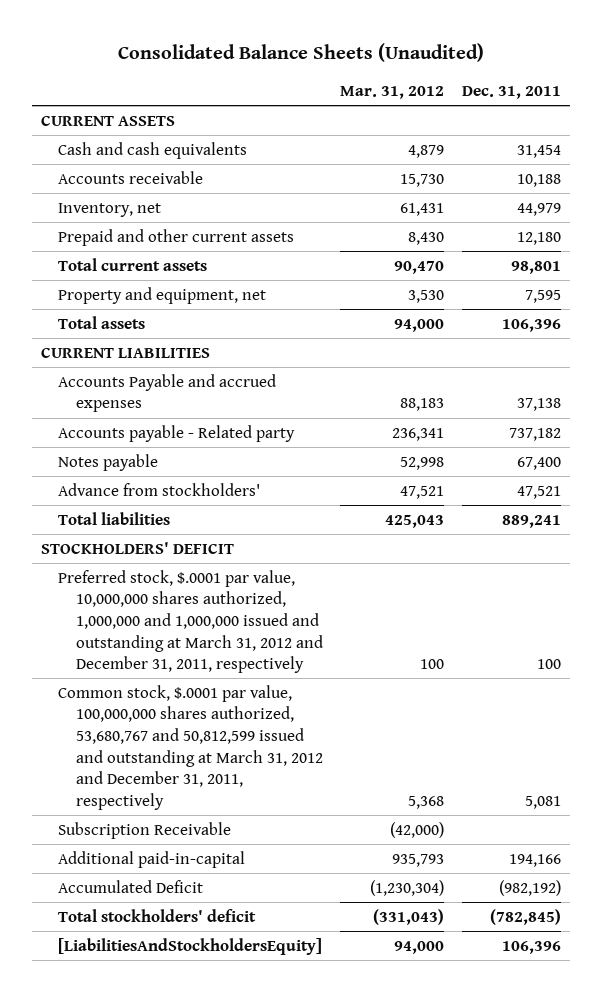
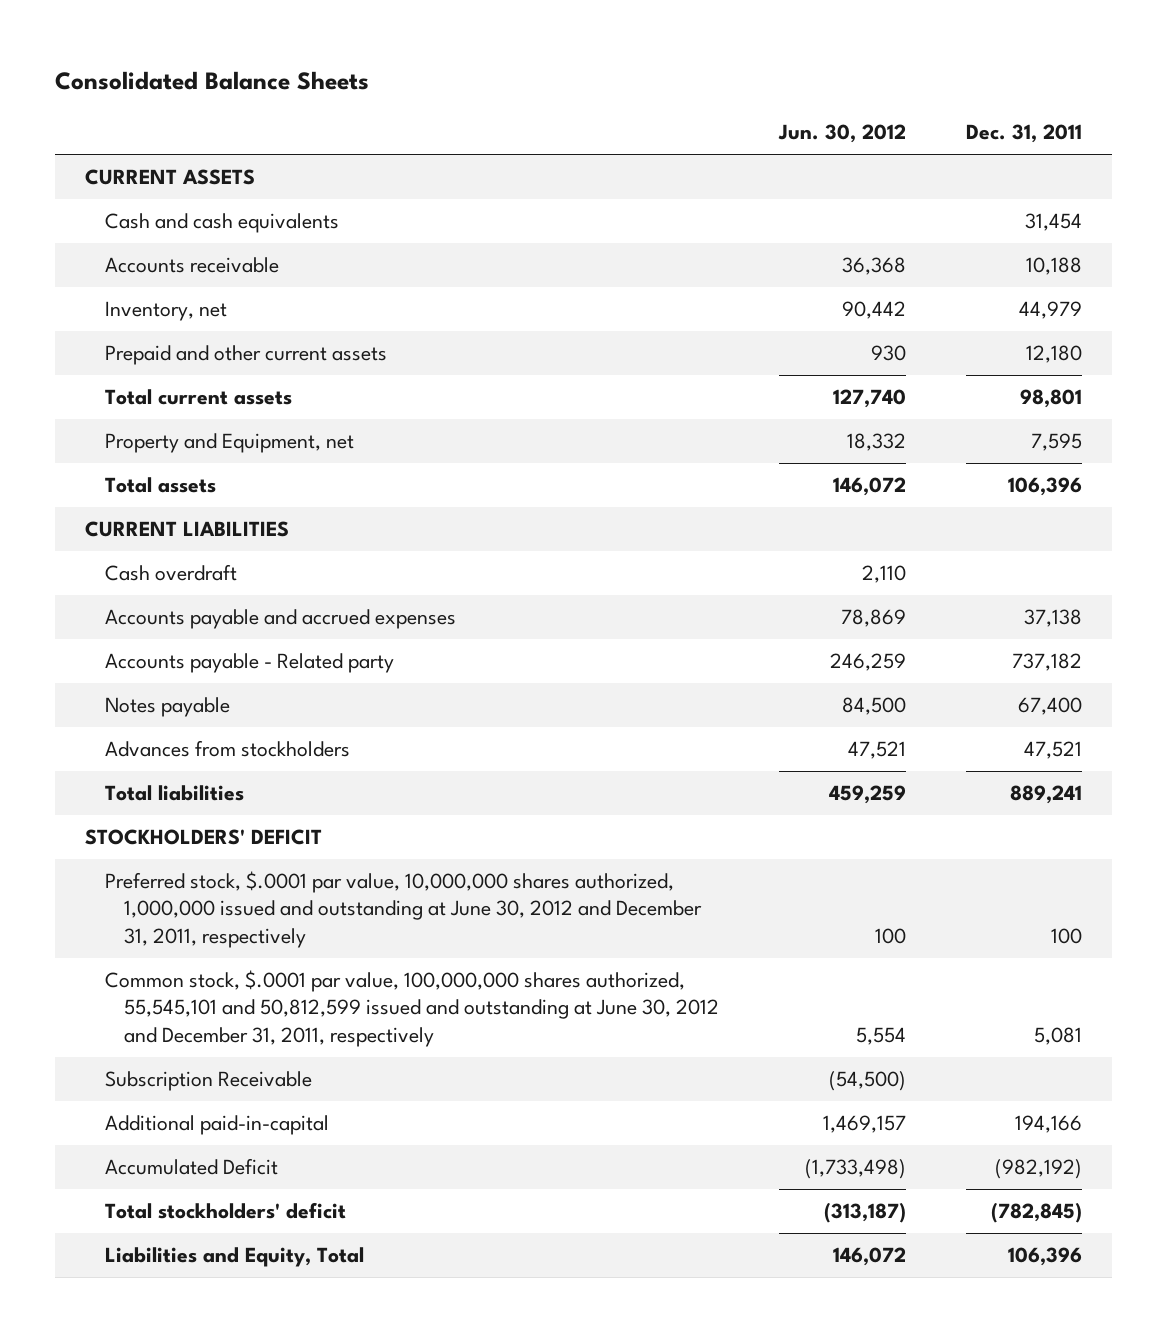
- Consolidated Balance Sheets (Unaudited)
+ Consolidated Balance Sheets
- | Mar. 31, 2012 | Dec. 31, 2011
+ | Jun. 30, 2012 | Dec. 31, 2011
- Property and equipment, net | 3,530 | 7,595
+ Property and Equipment, net | 18,332 | 7,595
- Accounts Payable and accrued expenses | 88,183 | 37,138
+ Cash overdraft | 2,110 |
+ Accounts payable and accrued expenses | 78,869 | 37,138
- Advance from stockholders' | 47,521 | 47,521
+ Advances from stockholders | 47,521 | 47,521
- Preferred stock, $.0001 par value, 10,000,000 shares authorized, 1,000,000 and 1,000,000 issued and outstanding at March 31, 2012 and December 31, 2011, respectively | 100 | 100
- Common stock, $.0001 par value, 100,000,000 shares authorized, 53,680,767 and 50,812,599 issued and outstanding at March 31, 2012 and December 31, 2011, respectively | 5,368 | 5,081
+ Preferred stock, $.0001 par value, 10,000,000 shares authorized, 1,000,000 issued and outstanding at June 30, 2012 and December 31, 2011, respectively | 100 | 100
+ Common stock, $.0001 par value, 100,000,000 shares authorized, 55,545,101 and 50,812,599 issued and outstanding at June 30, 2012 and December 31, 2011, respectively | 5,554 | 5,081
- [LiabilitiesAndStockholdersEquity] | 94,000 | 106,396
+ Liabilities and Equity, Total | 146,072 | 106,396

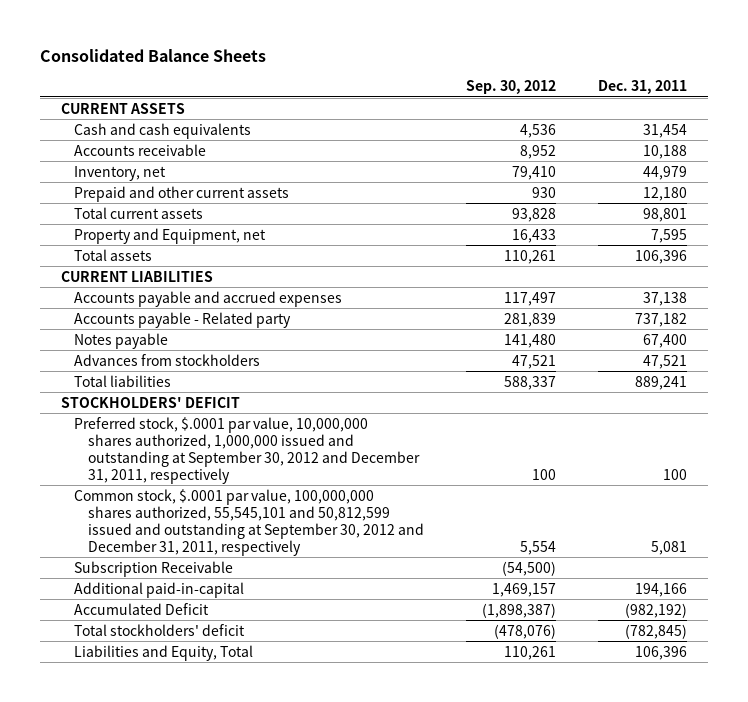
- | Jun. 30, 2012 | Dec. 31, 2011
+ | Sep. 30, 2012 | Dec. 31, 2011
- Cash overdraft | 2,110 |
- Preferred stock, $.0001 par value, 10,000,000 shares authorized, 1,000,000 issued and outstanding at June 30, 2012 and December 31, 2011, respectively | 100 | 100
- Common stock, $.0001 par value, 100,000,000 shares authorized, 55,545,101 and 50,812,599 issued and outstanding at June 30, 2012 and December 31, 2011, respectively | 5,554 | 5,081
+ Preferred stock, $.0001 par value, 10,000,000 shares authorized, 1,000,000 issued and outstanding at September 30, 2012 and December 31, 2011, respectively | 100 | 100
+ Common stock, $.0001 par value, 100,000,000 shares authorized, 55,545,101 and 50,812,599 issued and outstanding at September 30, 2012 and December 31, 2011, respectively | 5,554 | 5,081

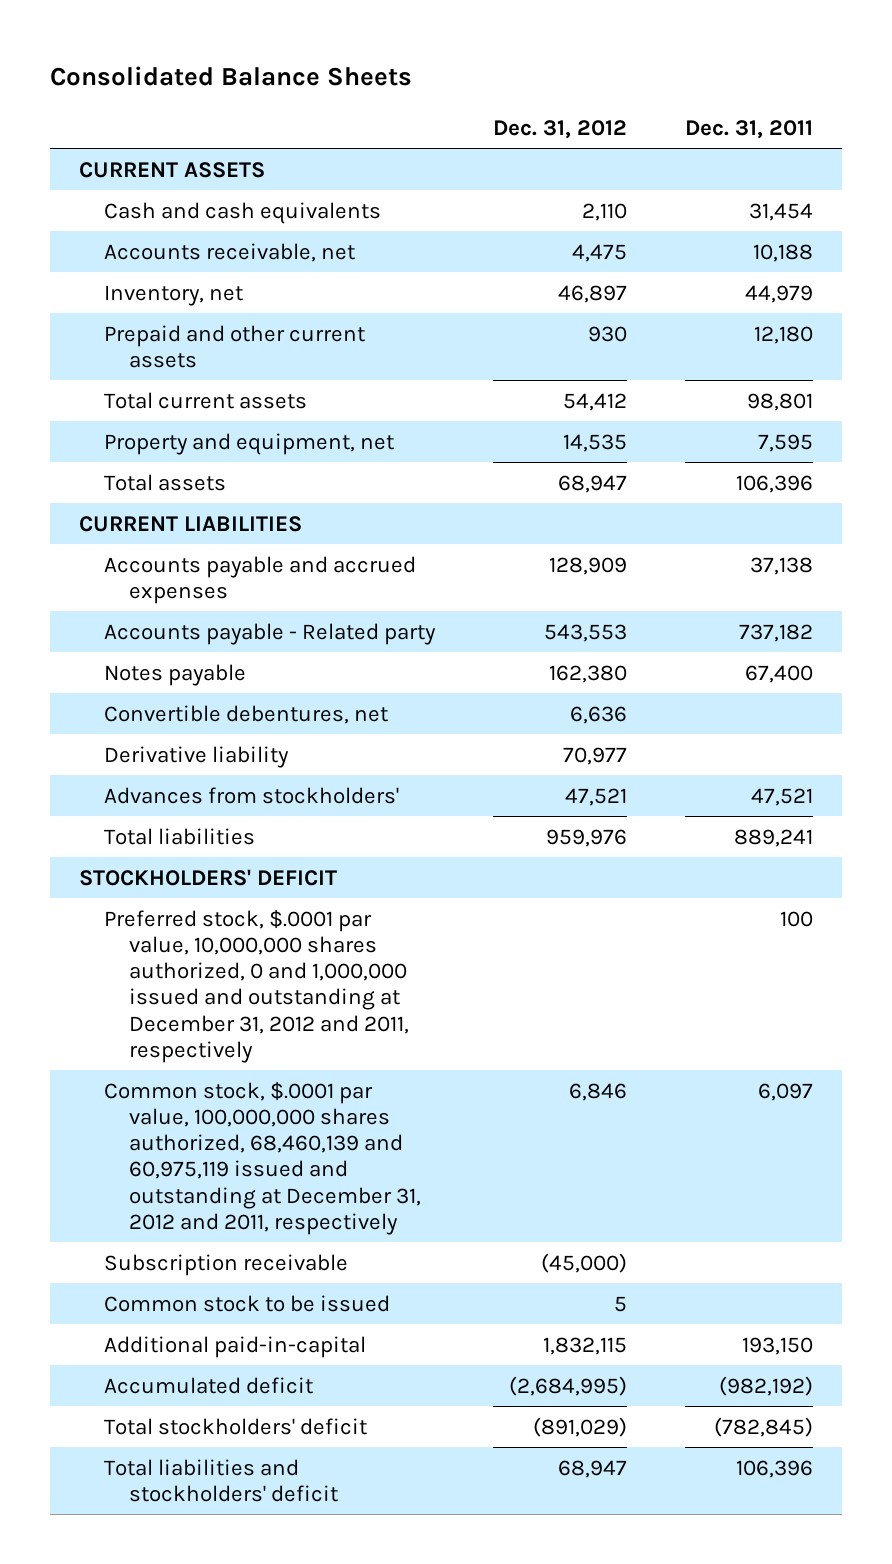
- | Sep. 30, 2012 | Dec. 31, 2011
+ | Dec. 31, 2012 | Dec. 31, 2011
- Accounts receivable | 8,952 | 10,188
+ Accounts receivable, net | 4,475 | 10,188
- Property and Equipment, net | 16,433 | 7,595
+ Property and equipment, net | 14,535 | 7,595
- Advances from stockholders | 47,521 | 47,521
+ Convertible debentures, net | 6,636 |
+ Derivative liability | 70,977 |
+ Advances from stockholders' | 47,521 | 47,521
- Preferred stock, $.0001 par value, 10,000,000 shares authorized, 1,000,000 issued and outstanding at September 30, 2012 and December 31, 2011, respectively | 100 | 100
- Common stock, $.0001 par value, 100,000,000 shares authorized, 55,545,101 and 50,812,599 issued and outstanding at September 30, 2012 and December 31, 2011, respectively | 5,554 | 5,081
- Subscription Receivable | (54,500) |
- Additional paid-in-capital | 1,469,157 | 194,166
- Accumulated Deficit | (1,898,387) | (982,192)
+ Preferred stock, $.0001 par value, 10,000,000 shares authorized, 0 and 1,000,000 issued and outstanding at December 31, 2012 and 2011, respectively | | 100
+ Common stock, $.0001 par value, 100,000,000 shares authorized, 68,460,139 and 60,975,119 issued and outstanding at December 31, 2012 and 2011, respectively | 6,846 | 6,097
+ Subscription receivable | (45,000) |
+ Common stock to be issued | 5 |
+ Additional paid-in-capital | 1,832,115 | 193,150
+ Accumulated deficit | (2,684,995) | (982,192)
- Liabilities and Equity, Total | 110,261 | 106,396
+ Total liabilities and stockholders' deficit | 68,947 | 106,396

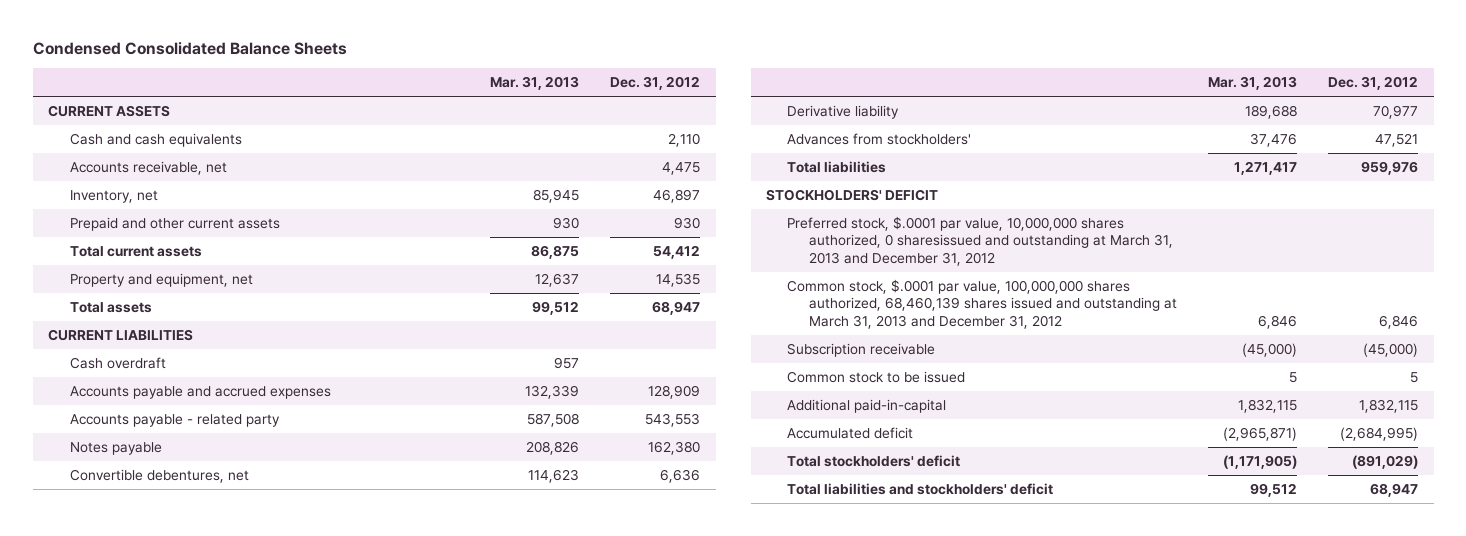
- Consolidated Balance Sheets
+ Condensed Consolidated Balance Sheets
- | Dec. 31, 2012 | Dec. 31, 2011
+ | Mar. 31, 2013 | Dec. 31, 2012
+ Cash overdraft | 957 |
- Accounts payable - Related party | 543,553 | 737,182
+ Accounts payable - related party | 587,508 | 543,553
- Preferred stock, $.0001 par value, 10,000,000 shares authorized, 0 and 1,000,000 issued and outstanding at December 31, 2012 and 2011, respectively | | 100
- Common stock, $.0001 par value, 100,000,000 shares authorized, 68,460,139 and 60,975,119 issued and outstanding at December 31, 2012 and 2011, respectively | 6,846 | 6,097
+ Preferred stock, $.0001 par value, 10,000,000 shares authorized, 0 sharesissued and outstanding at March 31, 2013 and December 31, 2012
+ Common stock, $.0001 par value, 100,000,000 shares authorized, 68,460,139 shares issued and outstanding at March 31, 2013 and December 31, 2012 | 6,846 | 6,846

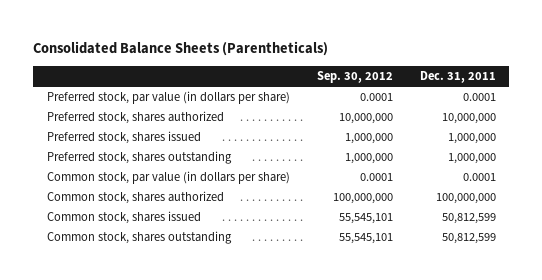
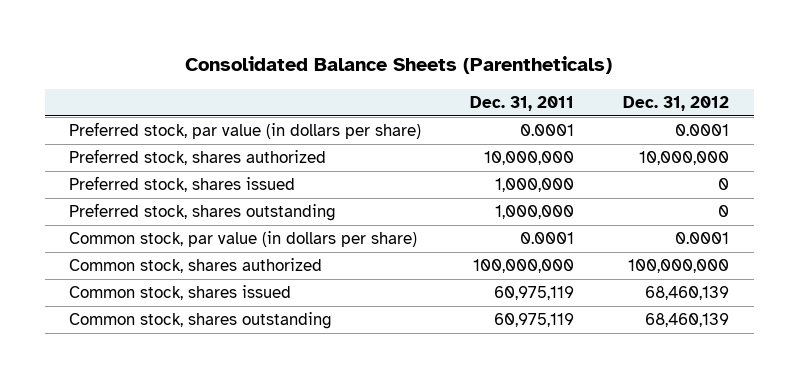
- | Sep. 30, 2012 | Dec. 31, 2011
+ | Dec. 31, 2011 | Dec. 31, 2012
- Common stock, shares issued | 55,545,101 | 50,812,599
- Common stock, shares outstanding | 55,545,101 | 50,812,599
+ Common stock, shares issued | 60,975,119 | 68,460,139
+ Common stock, shares outstanding | 60,975,119 | 68,460,139

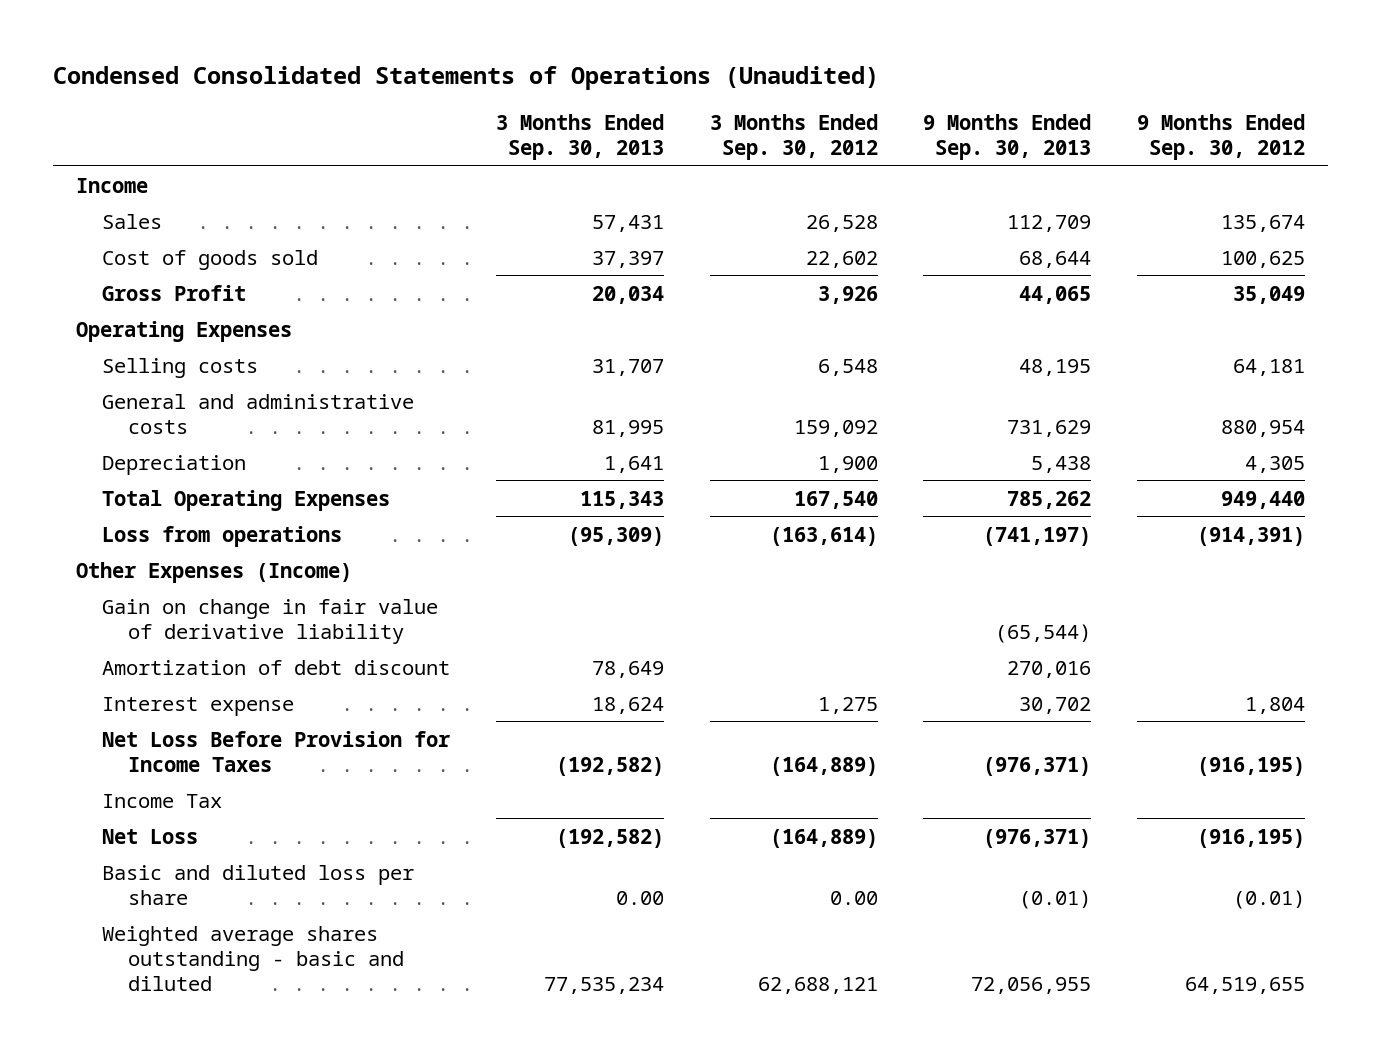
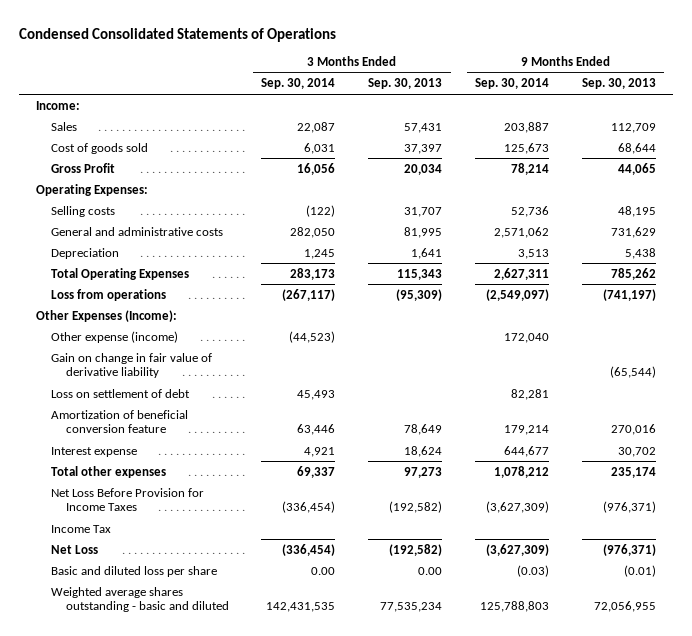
- Condensed Consolidated Statements of Operations (Unaudited)
+ Condensed Consolidated Statements of Operations
- | 3 Months Ended Sep. 30, 2013 | 3 Months Ended Sep. 30, 2012 | 9 Months Ended Sep. 30, 2013 | 9 Months Ended Sep. 30, 2012
+ | 3 Months Ended Sep. 30, 2014 | 3 Months Ended Sep. 30, 2013 | 9 Months Ended Sep. 30, 2014 | 9 Months Ended Sep. 30, 2013
- Income
+ Income:
- Operating Expenses
+ Operating Expenses:
- Other Expenses (Income)
+ Other Expenses (Income):
+ Other expense (income) | (44,523) | | 172,040 |
- Amortization of debt discount | 78,649 | | 270,016 |
+ Loss on settlement of debt | 45,493 | | 82,281 |
+ Amortization of beneficial conversion feature | 63,446 | 78,649 | 179,214 | 270,016
+ Total other expenses | 69,337 | 97,273 | 1,078,212 | 235,174

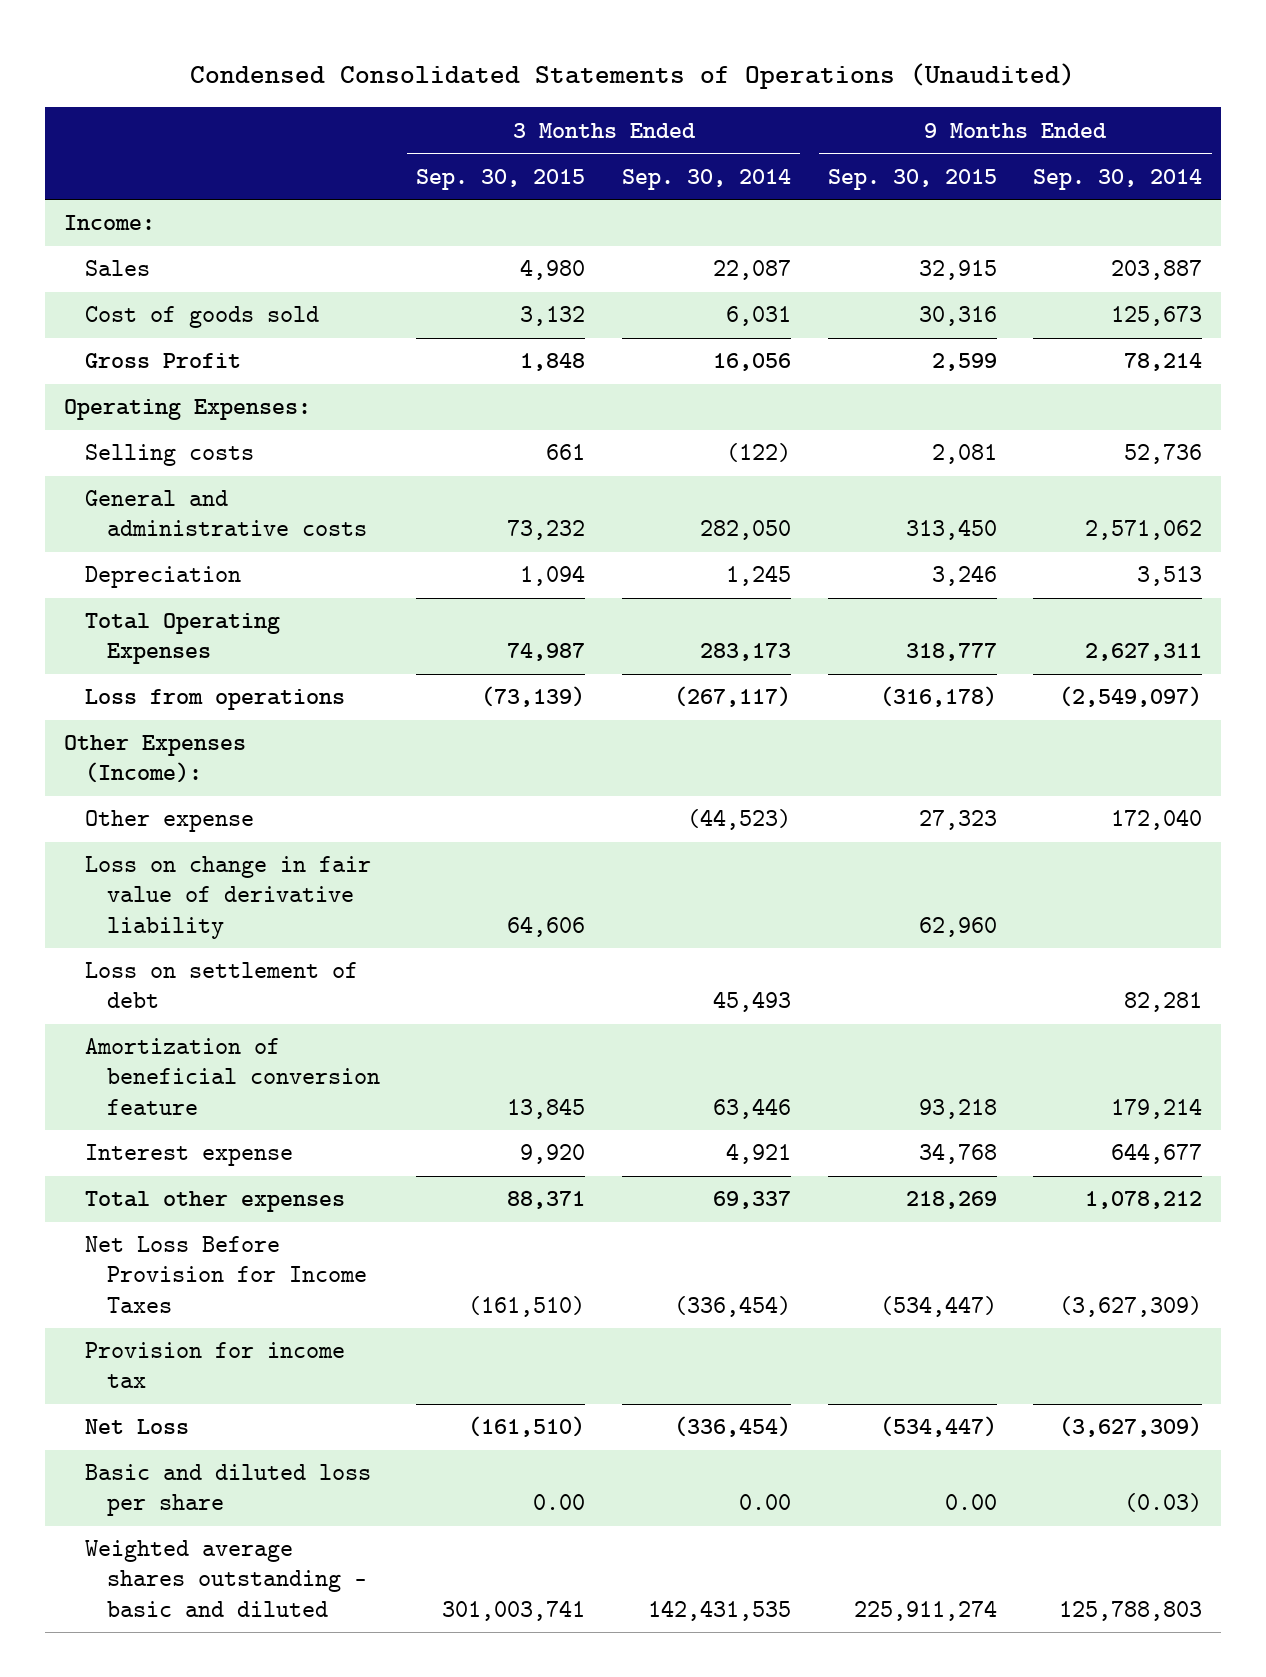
- Condensed Consolidated Statements of Operations
+ Condensed Consolidated Statements of Operations (Unaudited)
- | 3 Months Ended Sep. 30, 2014 | 3 Months Ended Sep. 30, 2013 | 9 Months Ended Sep. 30, 2014 | 9 Months Ended Sep. 30, 2013
+ | 3 Months Ended Sep. 30, 2015 | 3 Months Ended Sep. 30, 2014 | 9 Months Ended Sep. 30, 2015 | 9 Months Ended Sep. 30, 2014
- Other expense (income) | (44,523) | | 172,040 |
- Gain on change in fair value of derivative liability | | | | (65,544)
+ Other expense | | (44,523) | 27,323 | 172,040
+ Loss on change in fair value of derivative liability | 64,606 | | 62,960 |
- Income Tax
+ Provision for income tax

